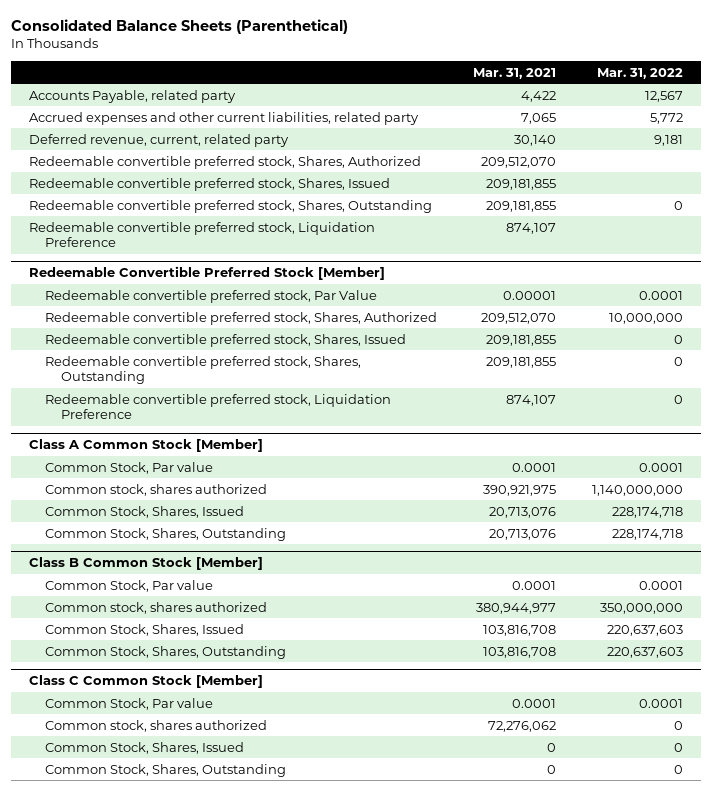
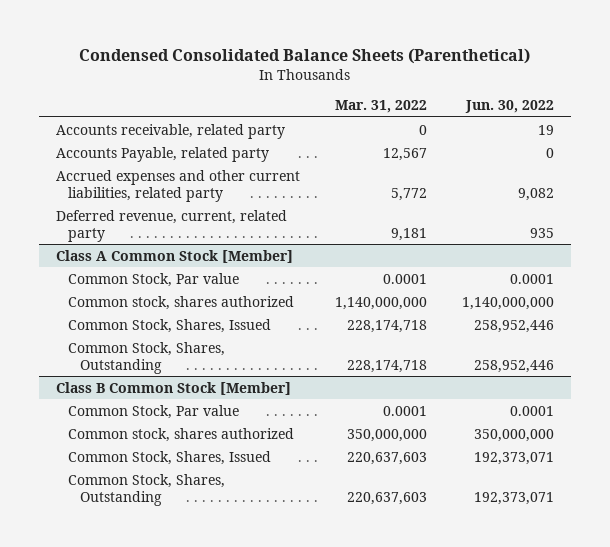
- Consolidated Balance Sheets (Parenthetical)
+ Condensed Consolidated Balance Sheets (Parenthetical)
- | Mar. 31, 2021 | Mar. 31, 2022
+ | Mar. 31, 2022 | Jun. 30, 2022
+ Accounts receivable, related party | 0 | 19
- Redeemable convertible preferred stock, Shares, Authorized | 209,512,070 |
- Redeemable convertible preferred stock, Shares, Issued | 209,181,855 |
- Redeemable convertible preferred stock, Shares, Outstanding | 209,181,855 | 0
- Redeemable convertible preferred stock, Liquidation Preference | 874,107 |
- Redeemable Convertible Preferred Stock [Member]
- Redeemable convertible preferred stock, Par Value | 0.00001 | 0.0001
- Redeemable convertible preferred stock, Shares, Authorized | 209,512,070 | 10,000,000
- Redeemable convertible preferred stock, Shares, Issued | 209,181,855 | 0
- Redeemable convertible preferred stock, Shares, Outstanding | 209,181,855 | 0
- Redeemable convertible preferred stock, Liquidation Preference | 874,107 | 0
- Class C Common Stock [Member]
- Common Stock, Par value | 0.0001 | 0.0001
- Common stock, shares authorized | 72,276,062 | 0
- Common Stock, Shares, Issued | 0 | 0
- Common Stock, Shares, Outstanding | 0 | 0

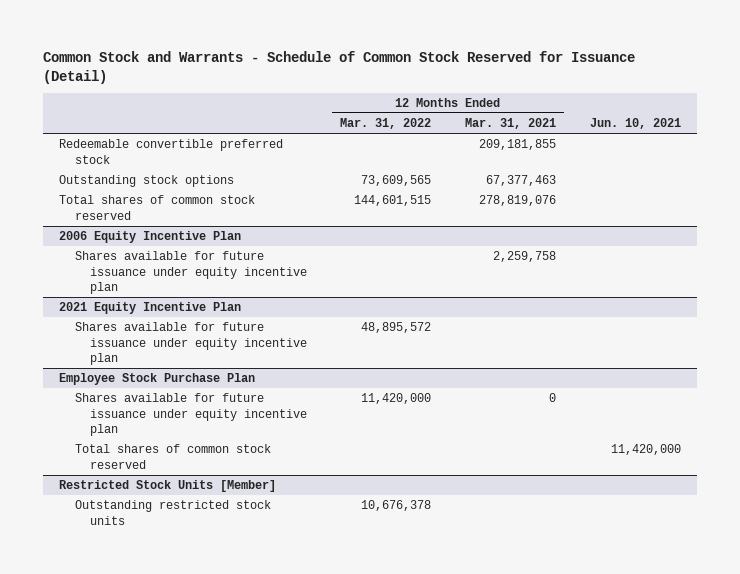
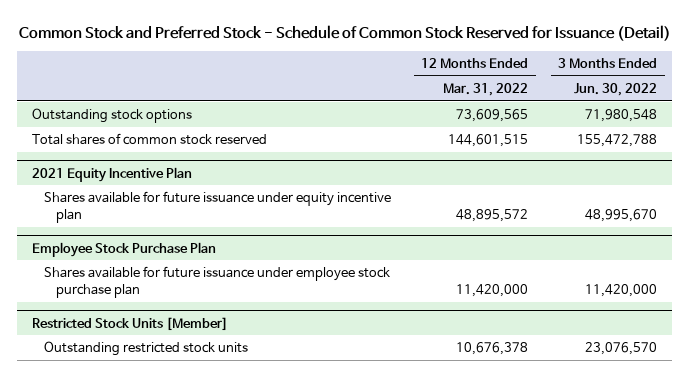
- Common Stock and Warrants - Schedule of Common Stock Reserved for Issuance (Detail)
+ Common Stock and Preferred Stock - Schedule of Common Stock Reserved for Issuance (Detail)
- | 12 Months Ended Mar. 31, 2022 | 12 Months Ended Mar. 31, 2021 | Jun. 10, 2021
+ | 12 Months Ended Mar. 31, 2022 | 3 Months Ended Jun. 30, 2022
- Redeemable convertible preferred stock | | 209,181,855 |
- 2006 Equity Incentive Plan
- Shares available for future issuance under equity incentive plan | | 2,259,758 |
@ Employee Stock Purchase Plan
- Shares available for future issuance under equity incentive plan | 11,420,000 | 0 |
- Total shares of common stock reserved | | | 11,420,000
+ Shares available for future issuance under employee stock purchase plan | 11,420,000 | 11,420,000

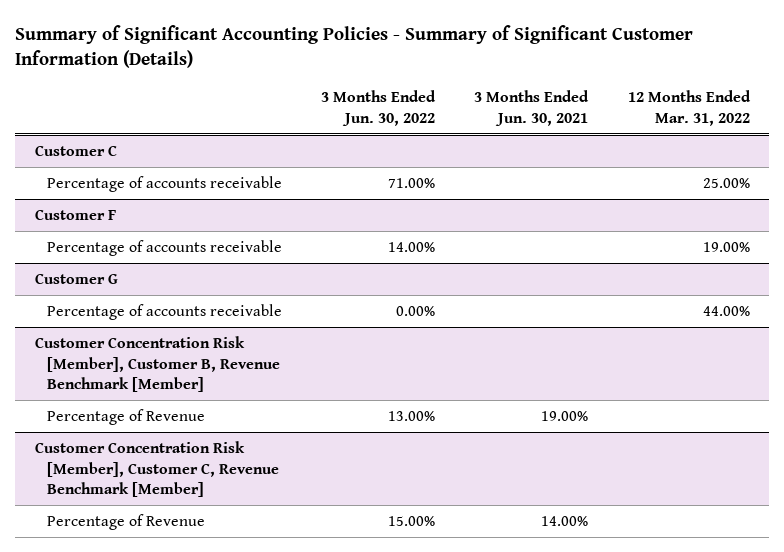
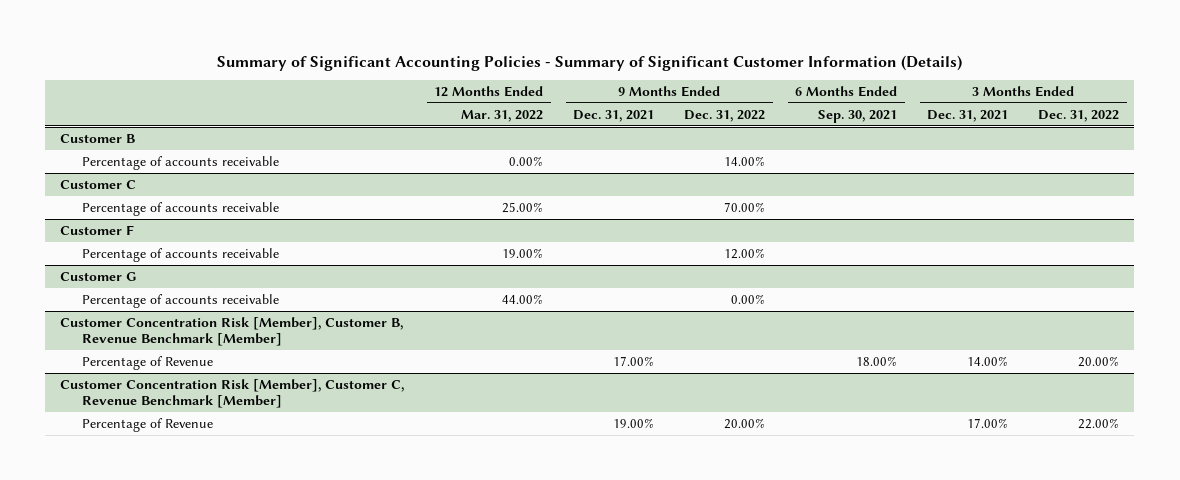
- | 3 Months Ended Jun. 30, 2022 | 3 Months Ended Jun. 30, 2021 | 12 Months Ended Mar. 31, 2022
+ | 12 Months Ended Mar. 31, 2022 | 9 Months Ended Dec. 31, 2021 | 9 Months Ended Dec. 31, 2022 | 6 Months Ended Sep. 30, 2021 | 3 Months Ended Dec. 31, 2021 | 3 Months Ended Dec. 31, 2022
+ Customer B
+ Percentage of accounts receivable | 0.00% | | 14.00% | | |

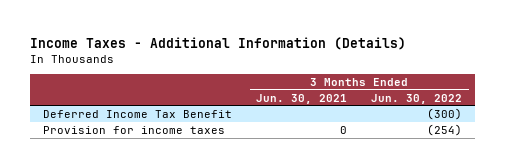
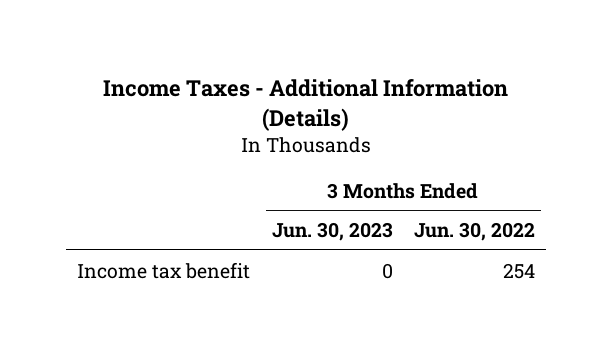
- | 3 Months Ended Jun. 30, 2021 | 3 Months Ended Jun. 30, 2022
+ | 3 Months Ended Jun. 30, 2023 | 3 Months Ended Jun. 30, 2022
- Deferred Income Tax Benefit | | (300)
- Provision for income taxes | 0 | (254)
+ Income tax benefit | 0 | 254

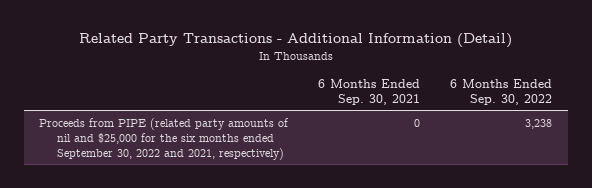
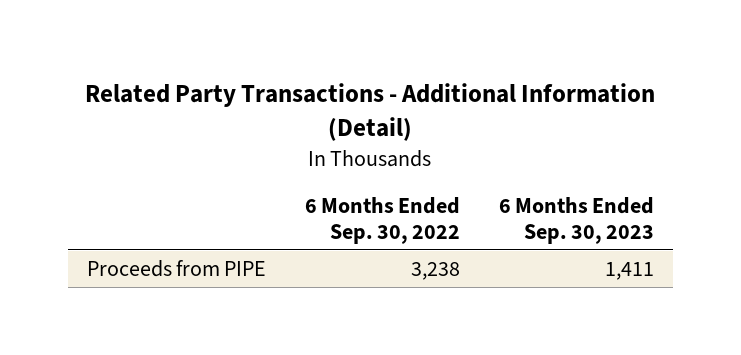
- | 6 Months Ended Sep. 30, 2021 | 6 Months Ended Sep. 30, 2022
+ | 6 Months Ended Sep. 30, 2022 | 6 Months Ended Sep. 30, 2023
- Proceeds from PIPE (related party amounts of nil and $25,000 for the six months ended September 30, 2022 and 2021, respectively) | 0 | 3,238
+ Proceeds from PIPE | 3,238 | 1,411

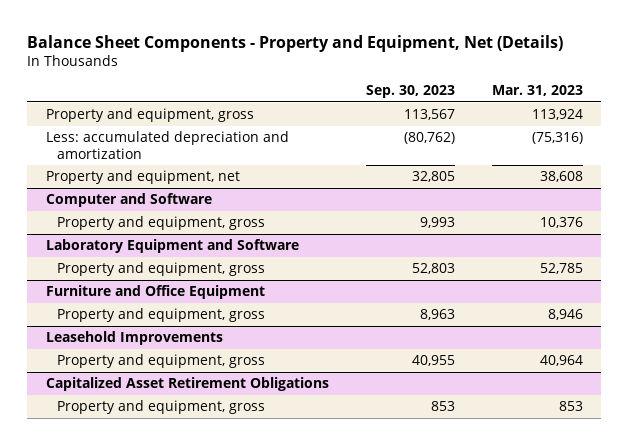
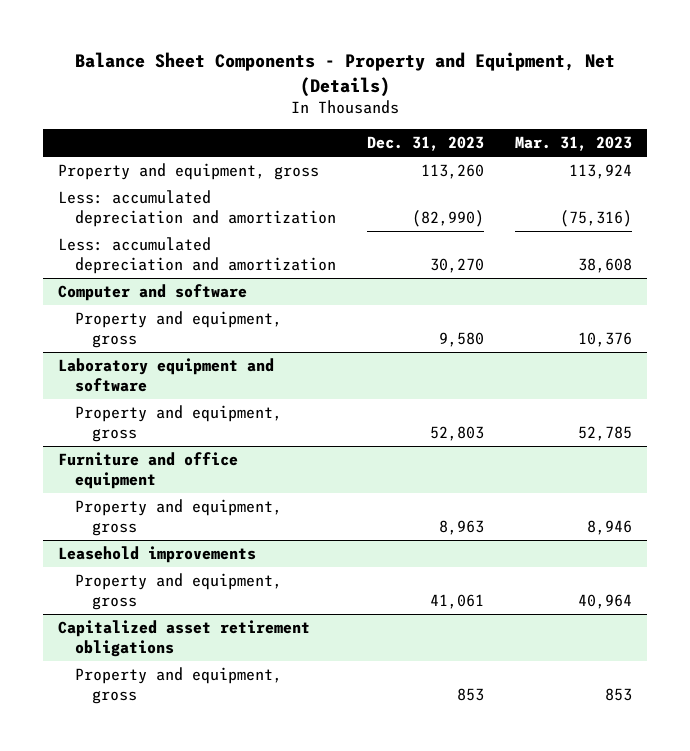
- | Sep. 30, 2023 | Mar. 31, 2023
+ | Dec. 31, 2023 | Mar. 31, 2023
- Property and equipment, net | 32,805 | 38,608
- Computer and Software
+ Less: accumulated depreciation and amortization | 30,270 | 38,608
+ Computer and software
- Laboratory Equipment and Software
+ Laboratory equipment and software
- Furniture and Office Equipment
+ Furniture and office equipment
- Leasehold Improvements
+ Leasehold improvements
- Capitalized Asset Retirement Obligations
+ Capitalized asset retirement obligations

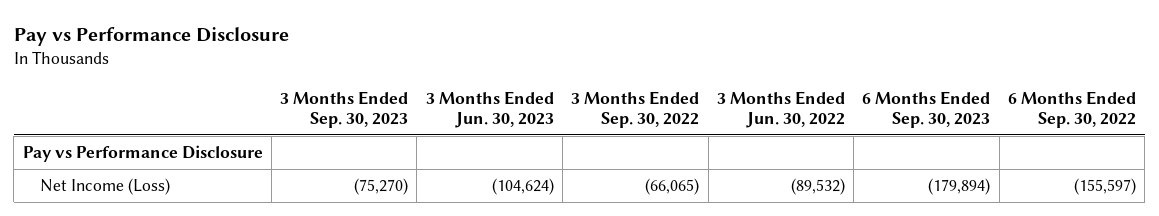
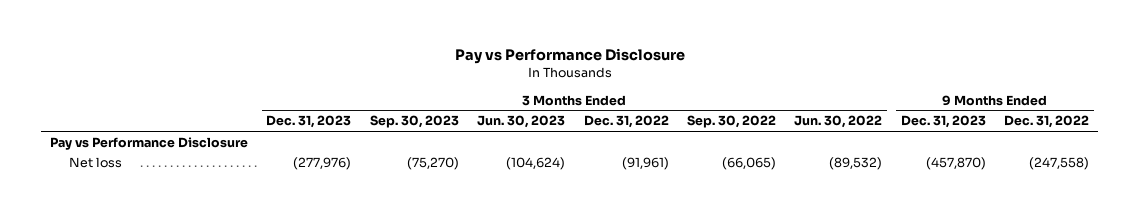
- | 3 Months Ended Sep. 30, 2023 | 3 Months Ended Jun. 30, 2023 | 3 Months Ended Sep. 30, 2022 | 3 Months Ended Jun. 30, 2022 | 6 Months Ended Sep. 30, 2023 | 6 Months Ended Sep. 30, 2022
+ | 3 Months Ended Dec. 31, 2023 | 3 Months Ended Sep. 30, 2023 | 3 Months Ended Jun. 30, 2023 | 3 Months Ended Dec. 31, 2022 | 3 Months Ended Sep. 30, 2022 | 3 Months Ended Jun. 30, 2022 | 9 Months Ended Dec. 31, 2023 | 9 Months Ended Dec. 31, 2022
- Net Income (Loss) | (75,270) | (104,624) | (66,065) | (89,532) | (179,894) | (155,597)
+ Net loss | (277,976) | (75,270) | (104,624) | (91,961) | (66,065) | (89,532) | (457,870) | (247,558)

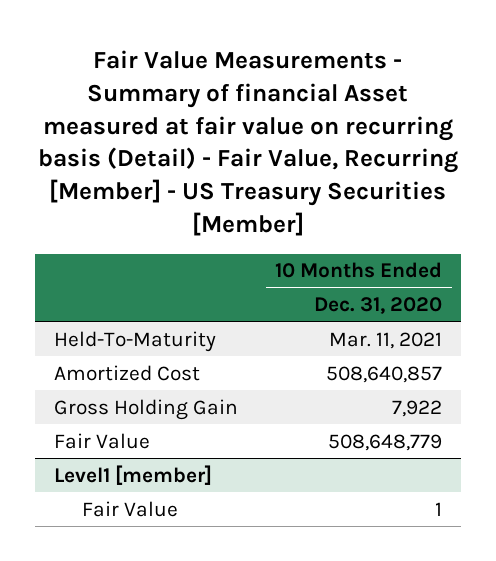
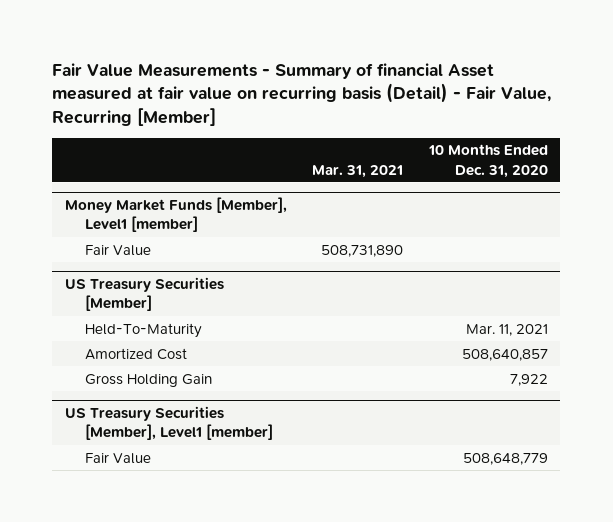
- Fair Value Measurements - Summary of financial Asset measured at fair value on recurring basis (Detail) - Fair Value, Recurring [Member] - US Treasury Securities [Member]
+ Fair Value Measurements - Summary of financial Asset measured at fair value on recurring basis (Detail) - Fair Value, Recurring [Member]
- | 10 Months Ended Dec. 31, 2020
+ | Mar. 31, 2021 | 10 Months Ended Dec. 31, 2020
+ Money Market Funds [Member], Level1 [member]
+ Fair Value | 508,731,890 |
+ US Treasury Securities [Member]
+ US Treasury Securities [Member], Level1 [member]
- Level1 [member]
- Fair Value | 1

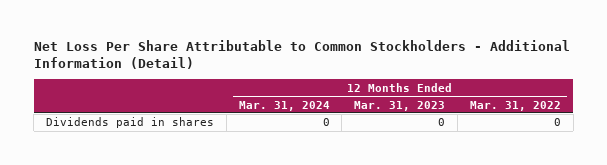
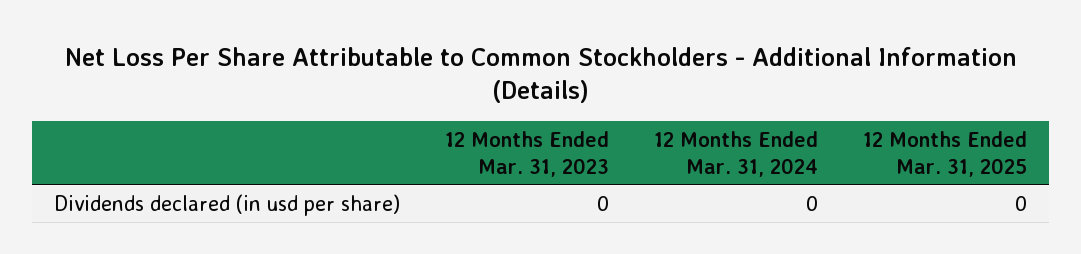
- Net Loss Per Share Attributable to Common Stockholders - Additional Information (Detail)
+ Net Loss Per Share Attributable to Common Stockholders - Additional Information (Details)
- | 12 Months Ended Mar. 31, 2024 | 12 Months Ended Mar. 31, 2023 | 12 Months Ended Mar. 31, 2022
+ | 12 Months Ended Mar. 31, 2023 | 12 Months Ended Mar. 31, 2024 | 12 Months Ended Mar. 31, 2025
- Dividends paid in shares | 0 | 0 | 0
+ Dividends declared (in usd per share) | 0 | 0 | 0

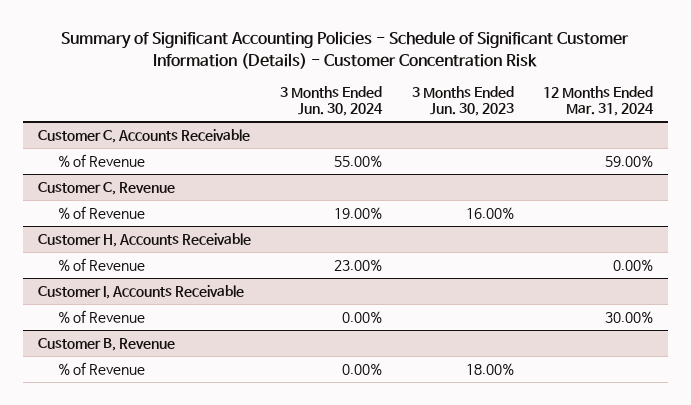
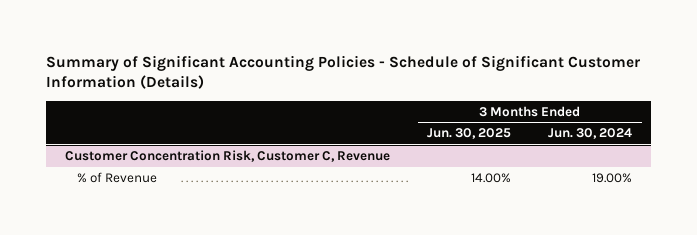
- Summary of Significant Accounting Policies - Schedule of Significant Customer Information (Details) - Customer Concentration Risk
+ Summary of Significant Accounting Policies - Schedule of Significant Customer Information (Details)
- | 3 Months Ended Jun. 30, 2024 | 3 Months Ended Jun. 30, 2023 | 12 Months Ended Mar. 31, 2024
+ | 3 Months Ended Jun. 30, 2025 | 3 Months Ended Jun. 30, 2024
- Customer C, Accounts Receivable
- % of Revenue | 55.00% | | 59.00%
- Customer C, Revenue
+ Customer Concentration Risk, Customer C, Revenue
- Customer H, Accounts Receivable
- % of Revenue | 23.00% | | 0.00%
- Customer I, Accounts Receivable
- % of Revenue | 0.00% | | 30.00%
- Customer B, Revenue
- % of Revenue | 0.00% | 18.00% |

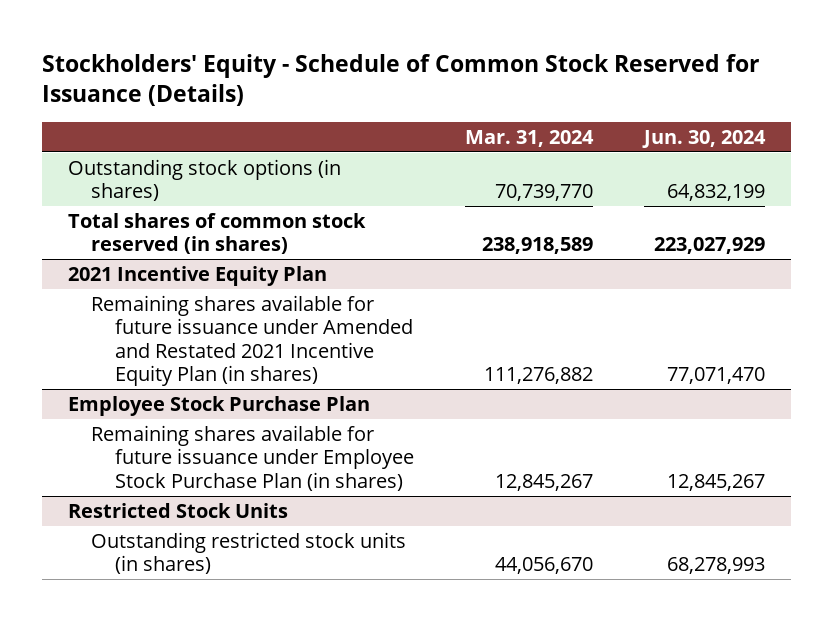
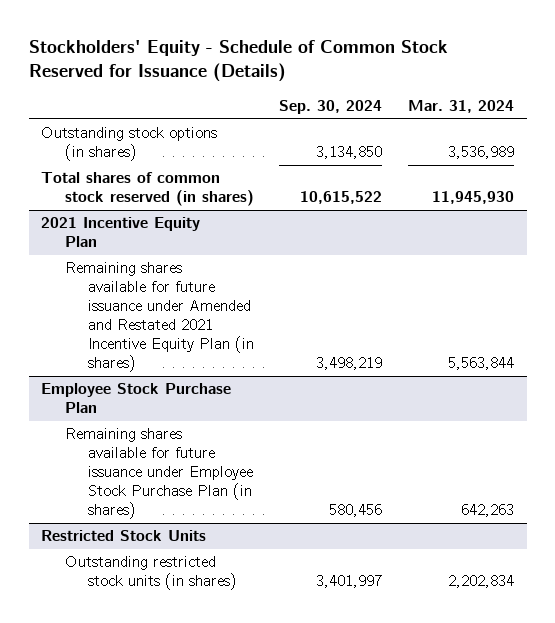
- | Mar. 31, 2024 | Jun. 30, 2024
+ | Sep. 30, 2024 | Mar. 31, 2024
- Outstanding stock options (in shares) | 70,739,770 | 64,832,199
- Total shares of common stock reserved (in shares) | 238,918,589 | 223,027,929
+ Outstanding stock options (in shares) | 3,134,850 | 3,536,989
+ Total shares of common stock reserved (in shares) | 10,615,522 | 11,945,930
@ 2021 Incentive Equity Plan
- Remaining shares available for future issuance under Amended and Restated 2021 Incentive Equity Plan (in shares) | 111,276,882 | 77,071,470
+ Remaining shares available for future issuance under Amended and Restated 2021 Incentive Equity Plan (in shares) | 3,498,219 | 5,563,844
@ Employee Stock Purchase Plan
- Remaining shares available for future issuance under Employee Stock Purchase Plan (in shares) | 12,845,267 | 12,845,267
+ Remaining shares available for future issuance under Employee Stock Purchase Plan (in shares) | 580,456 | 642,263
@ Restricted Stock Units
- Outstanding restricted stock units (in shares) | 44,056,670 | 68,278,993
+ Outstanding restricted stock units (in shares) | 3,401,997 | 2,202,834

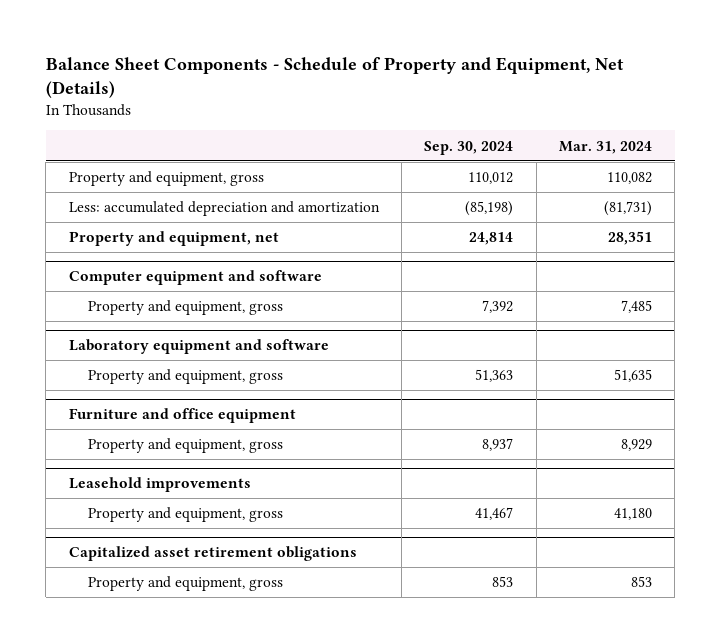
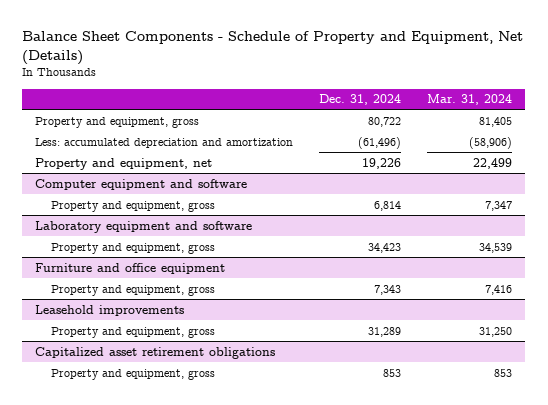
- | Sep. 30, 2024 | Mar. 31, 2024
+ | Dec. 31, 2024 | Mar. 31, 2024
- Property and equipment, gross | 110,012 | 110,082
- Less: accumulated depreciation and amortization | (85,198) | (81,731)
- Property and equipment, net | 24,814 | 28,351
+ Property and equipment, gross | 80,722 | 81,405
+ Less: accumulated depreciation and amortization | (61,496) | (58,906)
+ Property and equipment, net | 19,226 | 22,499
@ Computer equipment and software
- Property and equipment, gross | 7,392 | 7,485
+ Property and equipment, gross | 6,814 | 7,347
@ Laboratory equipment and software
- Property and equipment, gross | 51,363 | 51,635
+ Property and equipment, gross | 34,423 | 34,539
@ Furniture and office equipment
- Property and equipment, gross | 8,937 | 8,929
+ Property and equipment, gross | 7,343 | 7,416
@ Leasehold improvements
- Property and equipment, gross | 41,467 | 41,180
+ Property and equipment, gross | 31,289 | 31,250

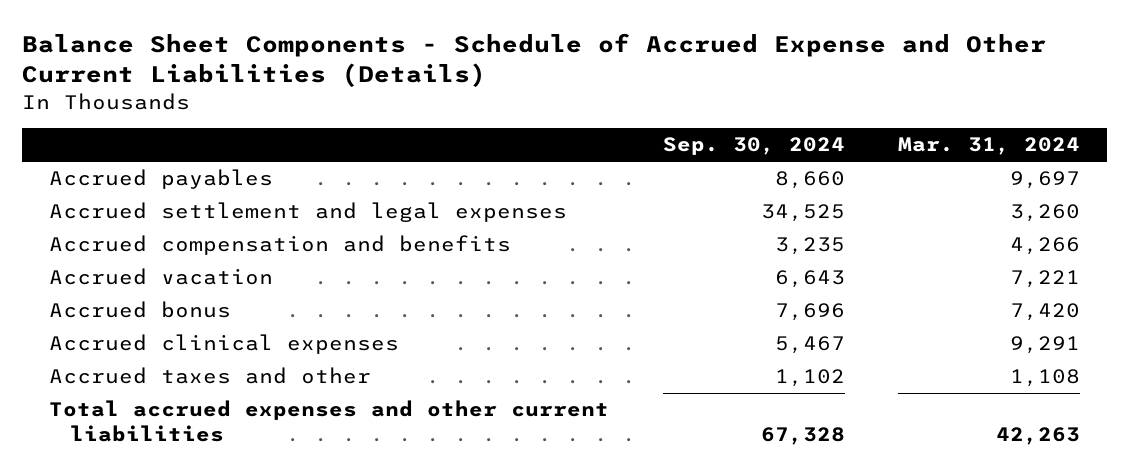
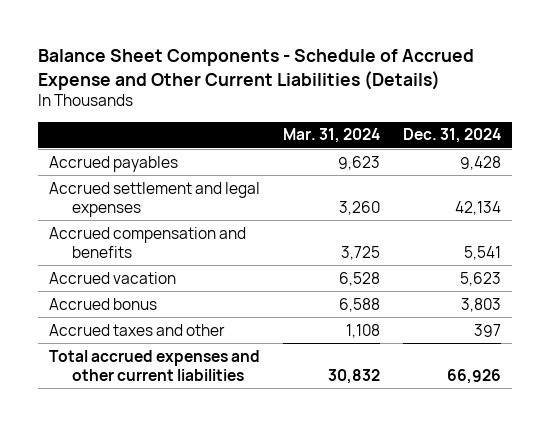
- | Sep. 30, 2024 | Mar. 31, 2024
+ | Mar. 31, 2024 | Dec. 31, 2024
- Accrued payables | 8,660 | 9,697
+ Accrued payables | 9,623 | 9,428
- Accrued compensation and benefits | 3,235 | 4,266
- Accrued vacation | 6,643 | 7,221
- Accrued bonus | 7,696 | 7,420
- Accrued clinical expenses | 5,467 | 9,291
+ Accrued compensation and benefits | 3,725 | 5,541
+ Accrued vacation | 6,528 | 5,623
+ Accrued bonus | 6,588 | 3,803
- Total accrued expenses and other current liabilities | 67,328 | 42,263
+ Total accrued expenses and other current liabilities | 30,832 | 66,926

